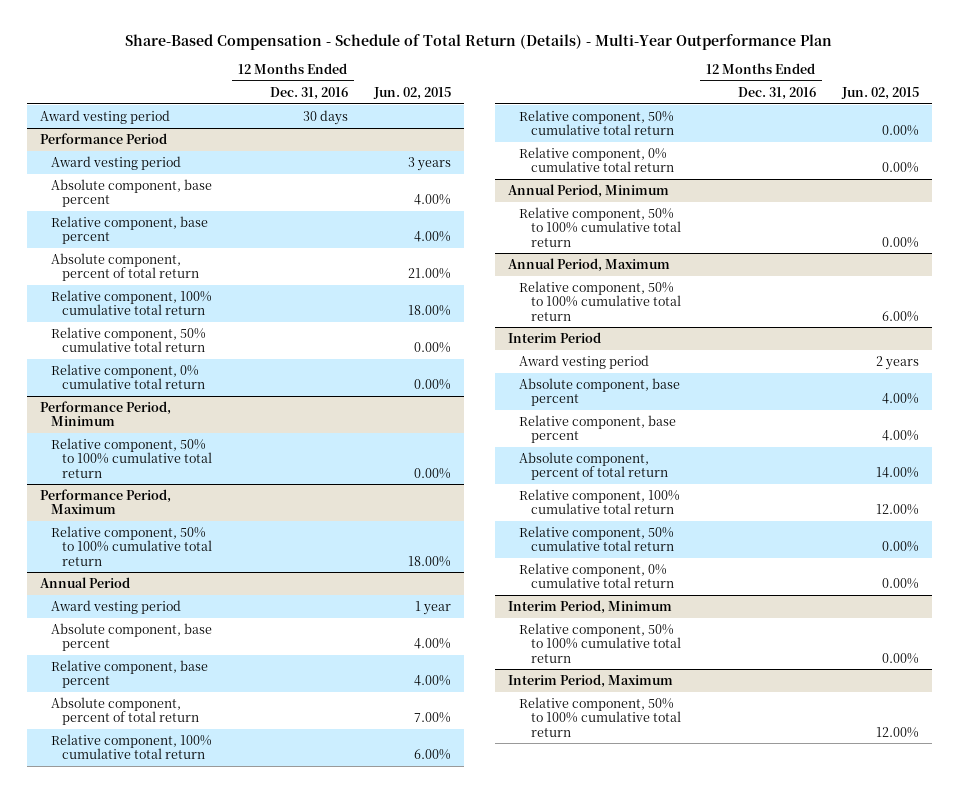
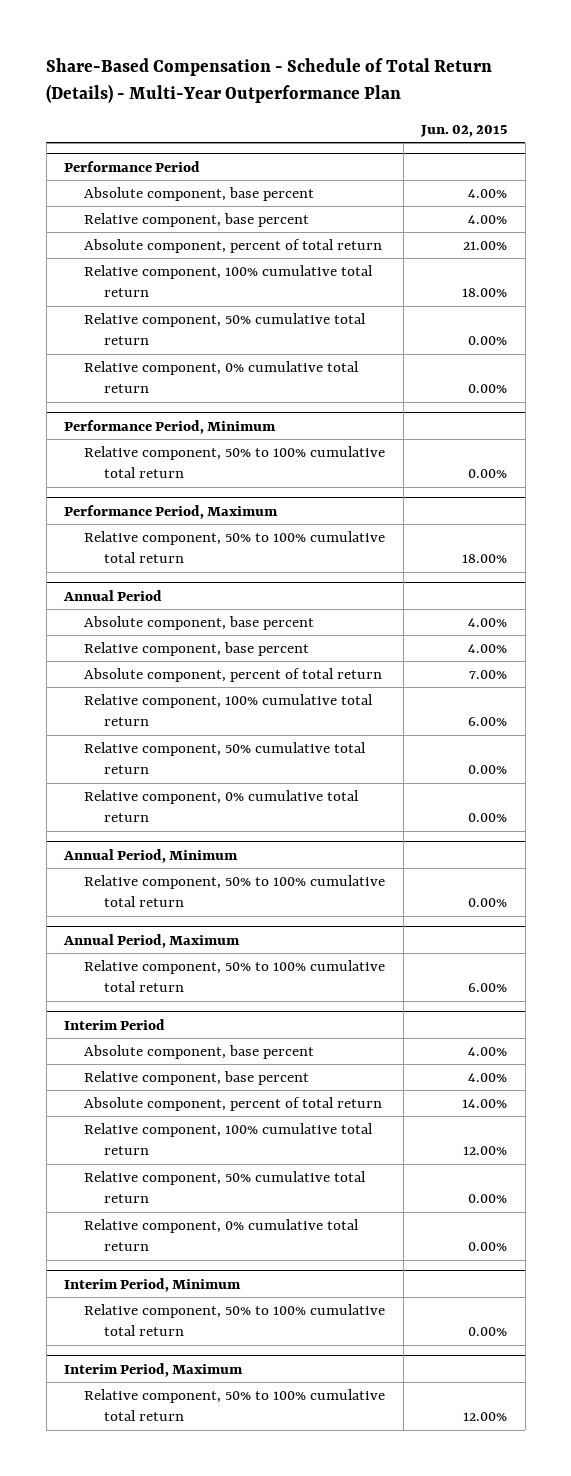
- | 12 Months Ended Dec. 31, 2016 | Jun. 02, 2015
+ | Jun. 02, 2015
- Award vesting period | 30 days |
@ Performance Period
- Award vesting period | | 3 years
@ Annual Period
- Award vesting period | | 1 year
@ Interim Period
- Award vesting period | | 2 years

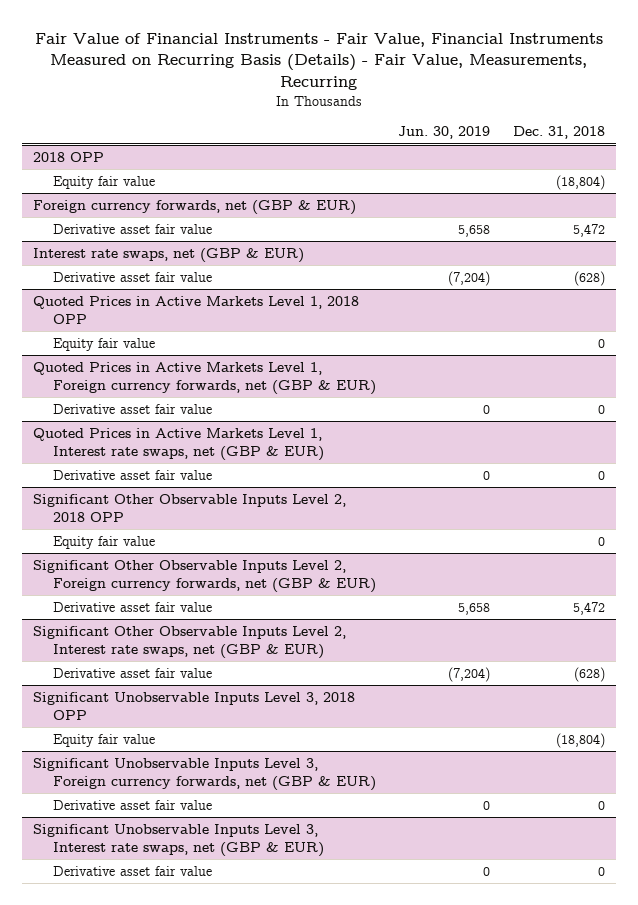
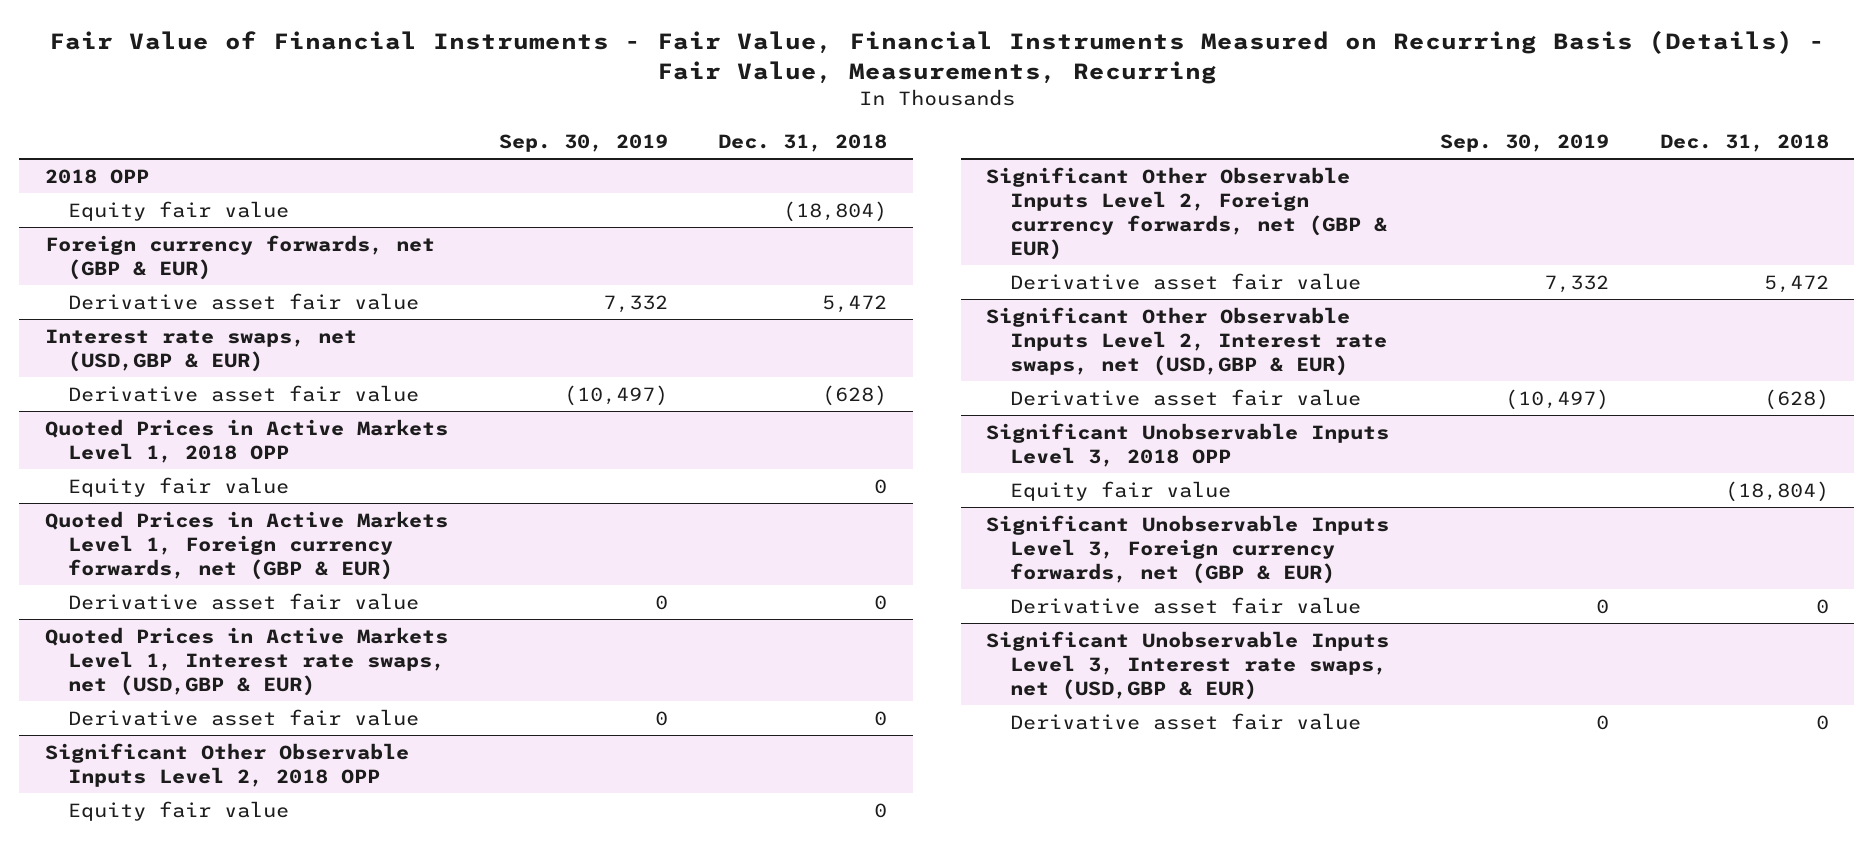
- | Jun. 30, 2019 | Dec. 31, 2018
+ | Sep. 30, 2019 | Dec. 31, 2018
- Interest rate swaps, net (GBP & EUR)
+ Interest rate swaps, net (USD,GBP & EUR)
- Quoted Prices in Active Markets Level 1, Interest rate swaps, net (GBP & EUR)
+ Quoted Prices in Active Markets Level 1, Interest rate swaps, net (USD,GBP & EUR)
- Significant Other Observable Inputs Level 2, Interest rate swaps, net (GBP & EUR)
+ Significant Other Observable Inputs Level 2, Interest rate swaps, net (USD,GBP & EUR)
- Significant Unobservable Inputs Level 3, Interest rate swaps, net (GBP & EUR)
+ Significant Unobservable Inputs Level 3, Interest rate swaps, net (USD,GBP & EUR)

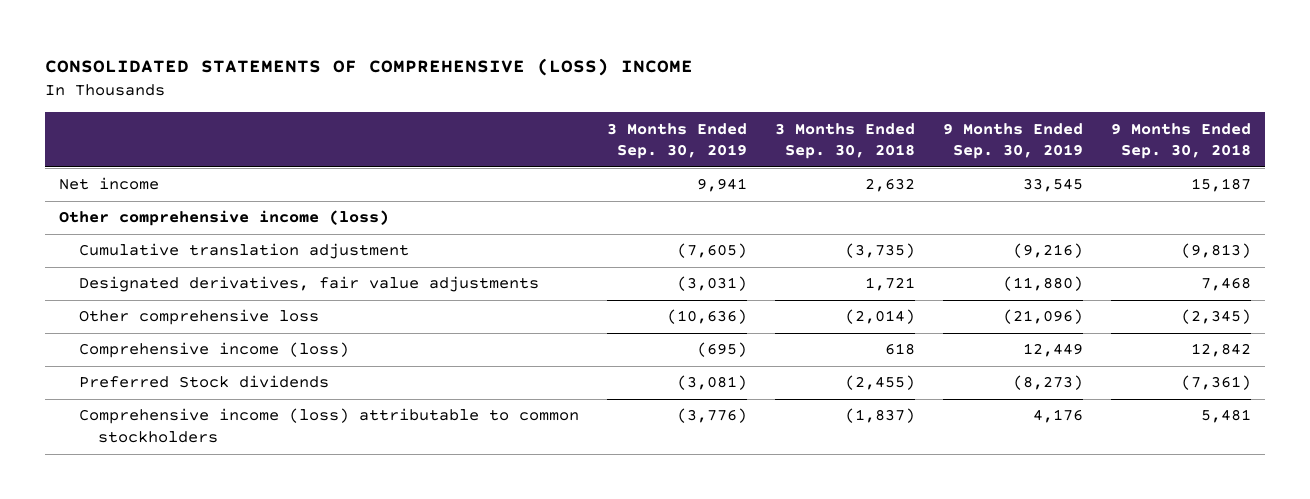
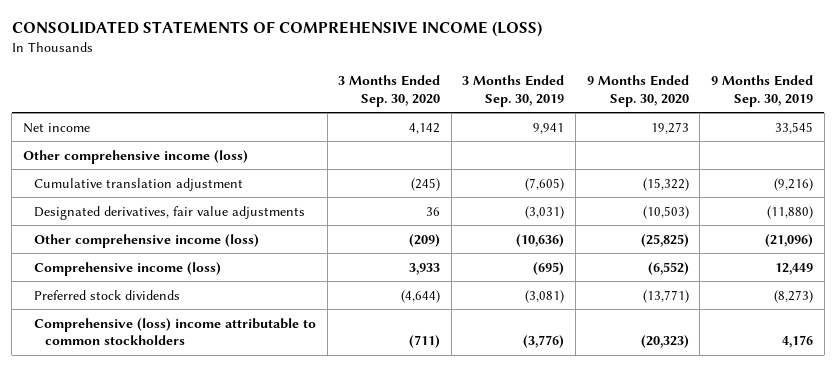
- CONSOLIDATED STATEMENTS OF COMPREHENSIVE (LOSS) INCOME
+ CONSOLIDATED STATEMENTS OF COMPREHENSIVE INCOME (LOSS)
- | 3 Months Ended Sep. 30, 2019 | 3 Months Ended Sep. 30, 2018 | 9 Months Ended Sep. 30, 2019 | 9 Months Ended Sep. 30, 2018
+ | 3 Months Ended Sep. 30, 2020 | 3 Months Ended Sep. 30, 2019 | 9 Months Ended Sep. 30, 2020 | 9 Months Ended Sep. 30, 2019
- Other comprehensive loss | (10,636) | (2,014) | (21,096) | (2,345)
+ Other comprehensive income (loss) | (209) | (10,636) | (25,825) | (21,096)
- Preferred Stock dividends | (3,081) | (2,455) | (8,273) | (7,361)
- Comprehensive income (loss) attributable to common stockholders | (3,776) | (1,837) | 4,176 | 5,481
+ Preferred stock dividends | (4,644) | (3,081) | (13,771) | (8,273)
+ Comprehensive (loss) income attributable to common stockholders | (711) | (3,776) | (20,323) | 4,176

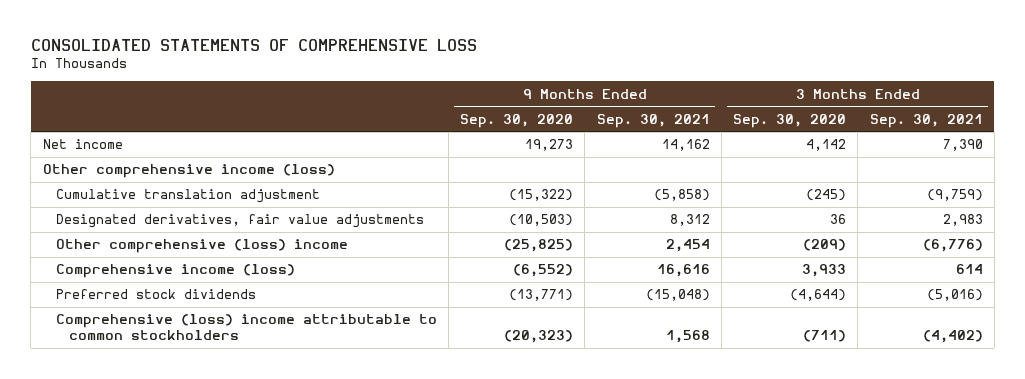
- CONSOLIDATED STATEMENTS OF COMPREHENSIVE INCOME (LOSS)
+ CONSOLIDATED STATEMENTS OF COMPREHENSIVE LOSS
- | 3 Months Ended Sep. 30, 2020 | 3 Months Ended Sep. 30, 2019 | 9 Months Ended Sep. 30, 2020 | 9 Months Ended Sep. 30, 2019
+ | 9 Months Ended Sep. 30, 2020 | 9 Months Ended Sep. 30, 2021 | 3 Months Ended Sep. 30, 2020 | 3 Months Ended Sep. 30, 2021
- Other comprehensive income (loss) | (209) | (10,636) | (25,825) | (21,096)
+ Other comprehensive (loss) income | (25,825) | 2,454 | (209) | (6,776)

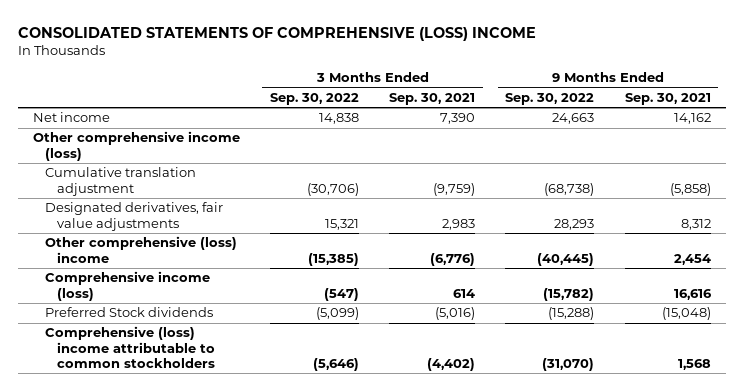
- CONSOLIDATED STATEMENTS OF COMPREHENSIVE LOSS
+ CONSOLIDATED STATEMENTS OF COMPREHENSIVE (LOSS) INCOME
- | 9 Months Ended Sep. 30, 2020 | 9 Months Ended Sep. 30, 2021 | 3 Months Ended Sep. 30, 2020 | 3 Months Ended Sep. 30, 2021
+ | 3 Months Ended Sep. 30, 2022 | 3 Months Ended Sep. 30, 2021 | 9 Months Ended Sep. 30, 2022 | 9 Months Ended Sep. 30, 2021
- Preferred stock dividends | (13,771) | (15,048) | (4,644) | (5,016)
+ Preferred Stock dividends | (5,099) | (5,016) | (15,288) | (15,048)

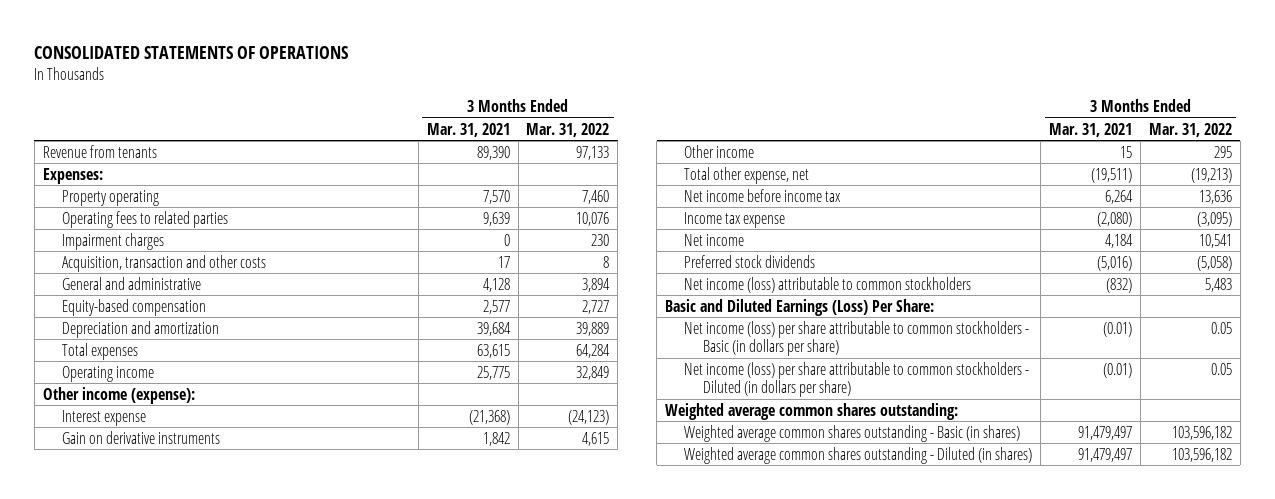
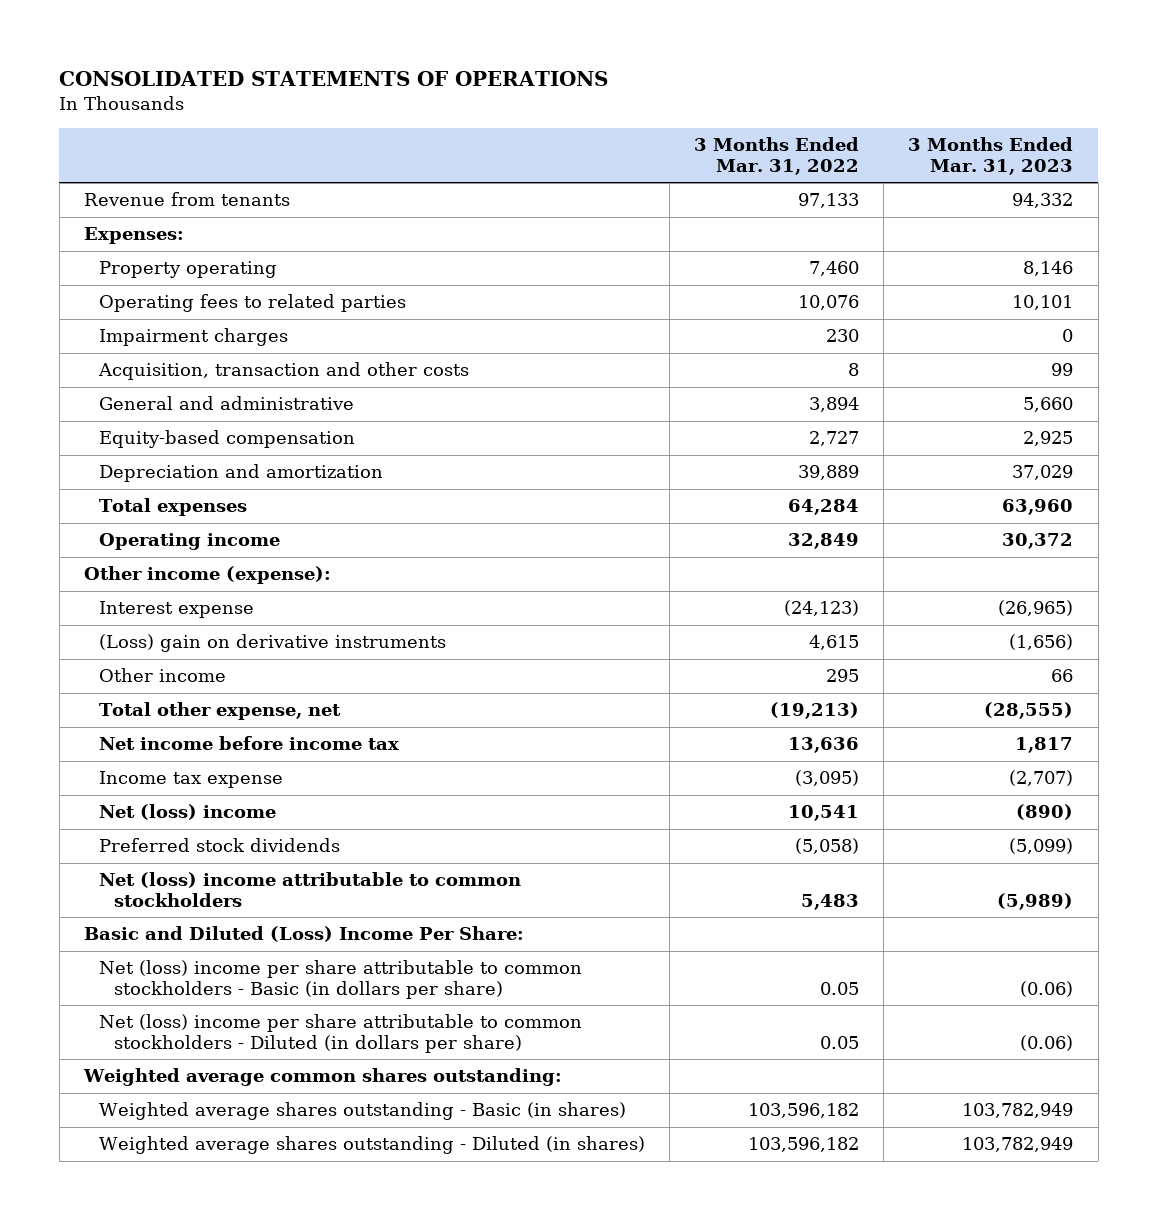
- | 3 Months Ended Mar. 31, 2021 | 3 Months Ended Mar. 31, 2022
+ | 3 Months Ended Mar. 31, 2022 | 3 Months Ended Mar. 31, 2023
- Gain on derivative instruments | 1,842 | 4,615
+ (Loss) gain on derivative instruments | 4,615 | (1,656)
- Net income | 4,184 | 10,541
+ Net (loss) income | 10,541 | (890)
- Net income (loss) attributable to common stockholders | (832) | 5,483
- Basic and Diluted Earnings (Loss) Per Share:
- Net income (loss) per share attributable to common stockholders - Basic (in dollars per share) | (0.01) | 0.05
- Net income (loss) per share attributable to common stockholders - Diluted (in dollars per share) | (0.01) | 0.05
+ Net (loss) income attributable to common stockholders | 5,483 | (5,989)
+ Basic and Diluted (Loss) Income Per Share:
+ Net (loss) income per share attributable to common stockholders - Basic (in dollars per share) | 0.05 | (0.06)
+ Net (loss) income per share attributable to common stockholders - Diluted (in dollars per share) | 0.05 | (0.06)
- Weighted average common shares outstanding - Basic (in shares) | 91,479,497 | 103,596,182
- Weighted average common shares outstanding - Diluted (in shares) | 91,479,497 | 103,596,182
+ Weighted average shares outstanding - Basic (in shares) | 103,596,182 | 103,782,949
+ Weighted average shares outstanding - Diluted (in shares) | 103,596,182 | 103,782,949

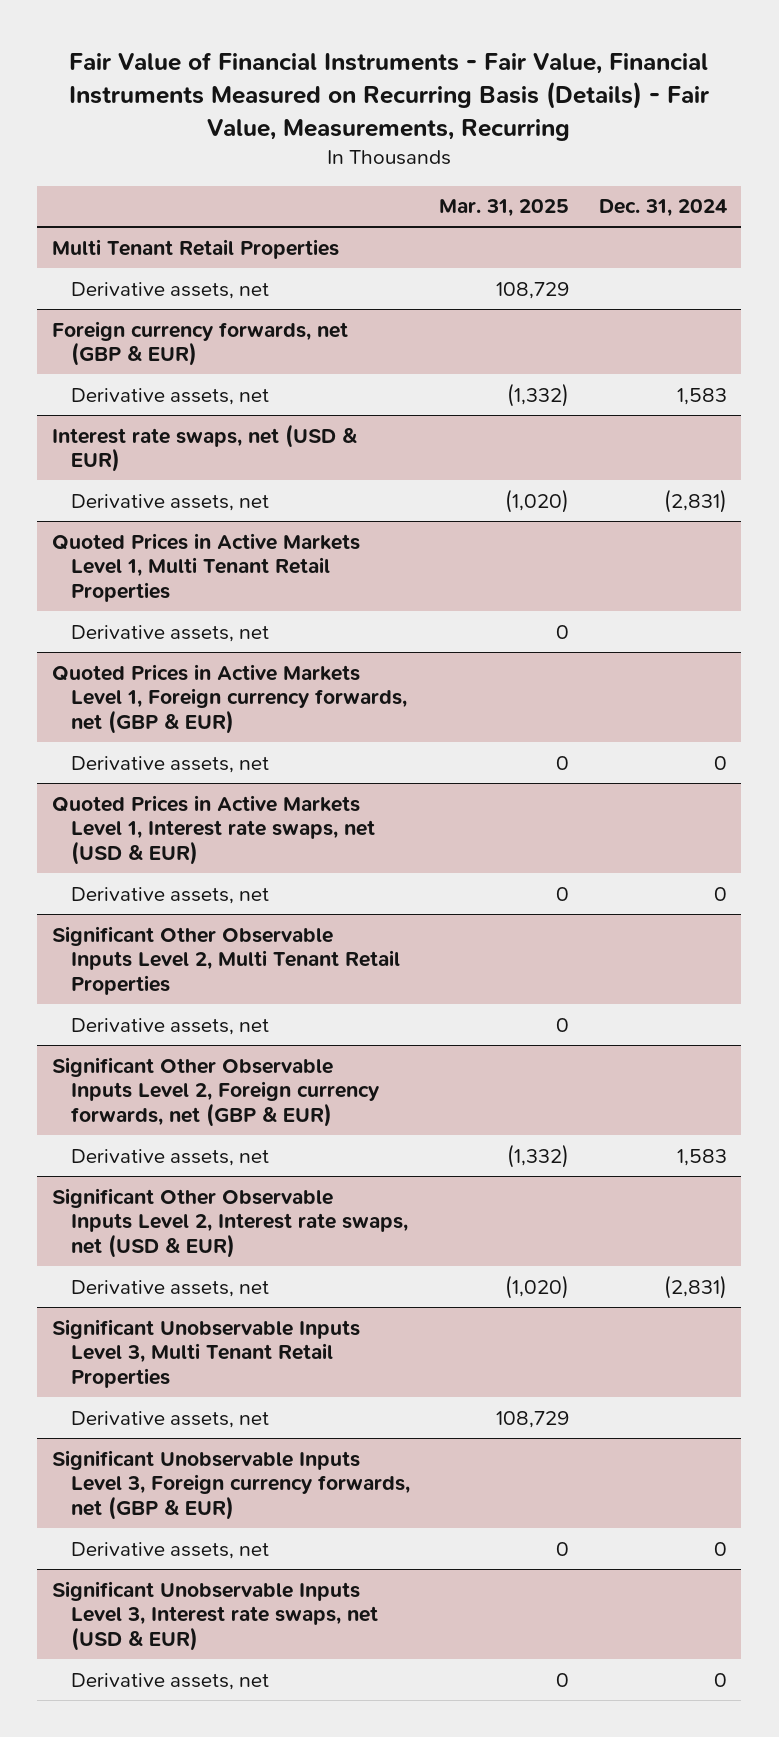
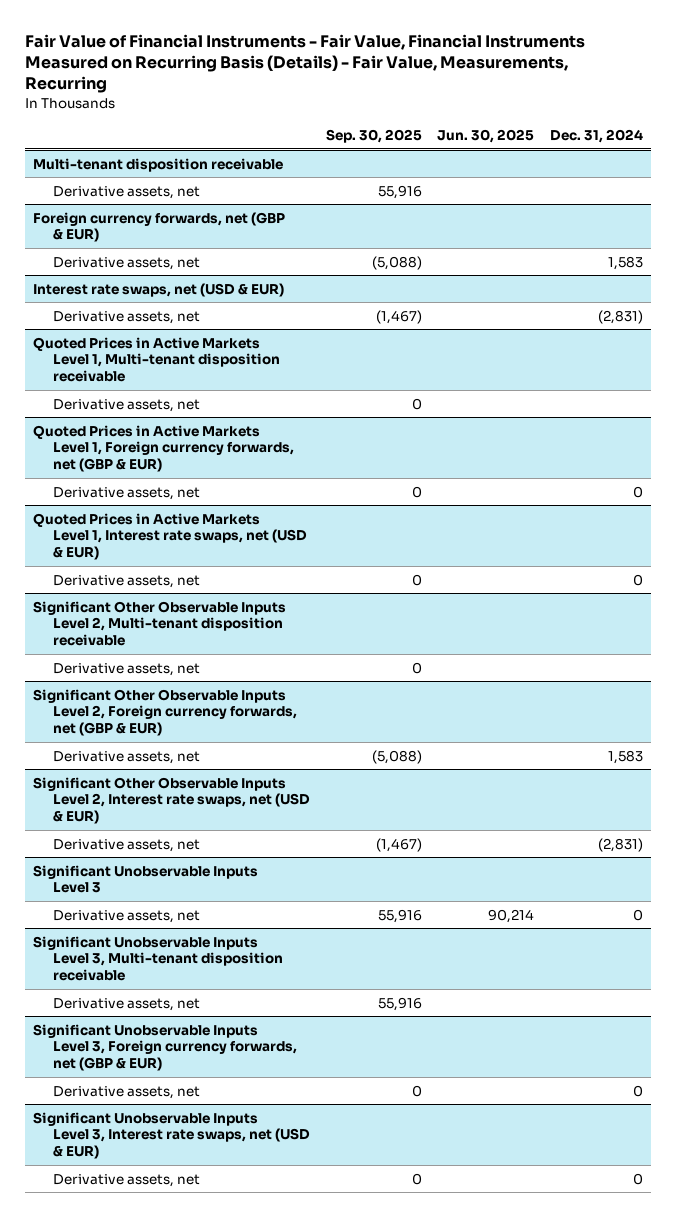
- | Mar. 31, 2025 | Dec. 31, 2024
+ | Sep. 30, 2025 | Jun. 30, 2025 | Dec. 31, 2024
- Multi Tenant Retail Properties
+ Multi-tenant disposition receivable
- Quoted Prices in Active Markets Level 1, Multi Tenant Retail Properties
+ Quoted Prices in Active Markets Level 1, Multi-tenant disposition receivable
- Significant Other Observable Inputs Level 2, Multi Tenant Retail Properties
+ Significant Other Observable Inputs Level 2, Multi-tenant disposition receivable
- Significant Unobservable Inputs Level 3, Multi Tenant Retail Properties
+ Significant Unobservable Inputs Level 3
+ Derivative assets, net | 55,916 | 90,214 | 0
+ Significant Unobservable Inputs Level 3, Multi-tenant disposition receivable

